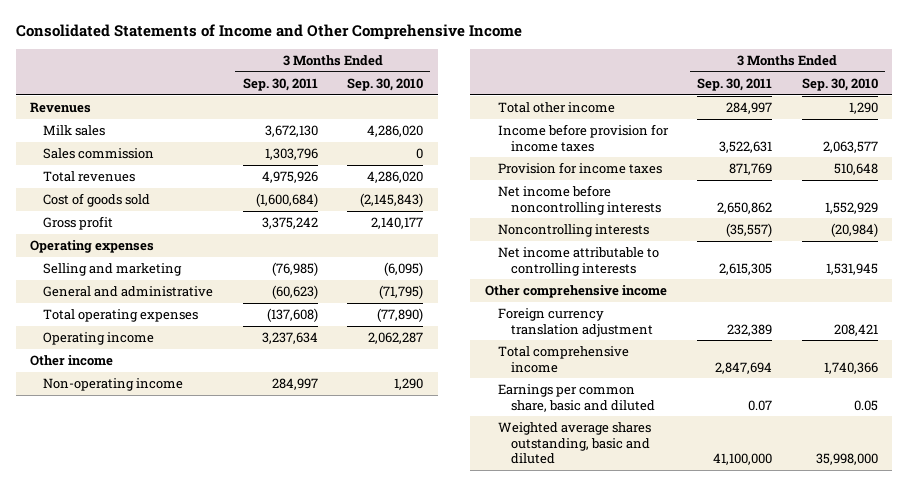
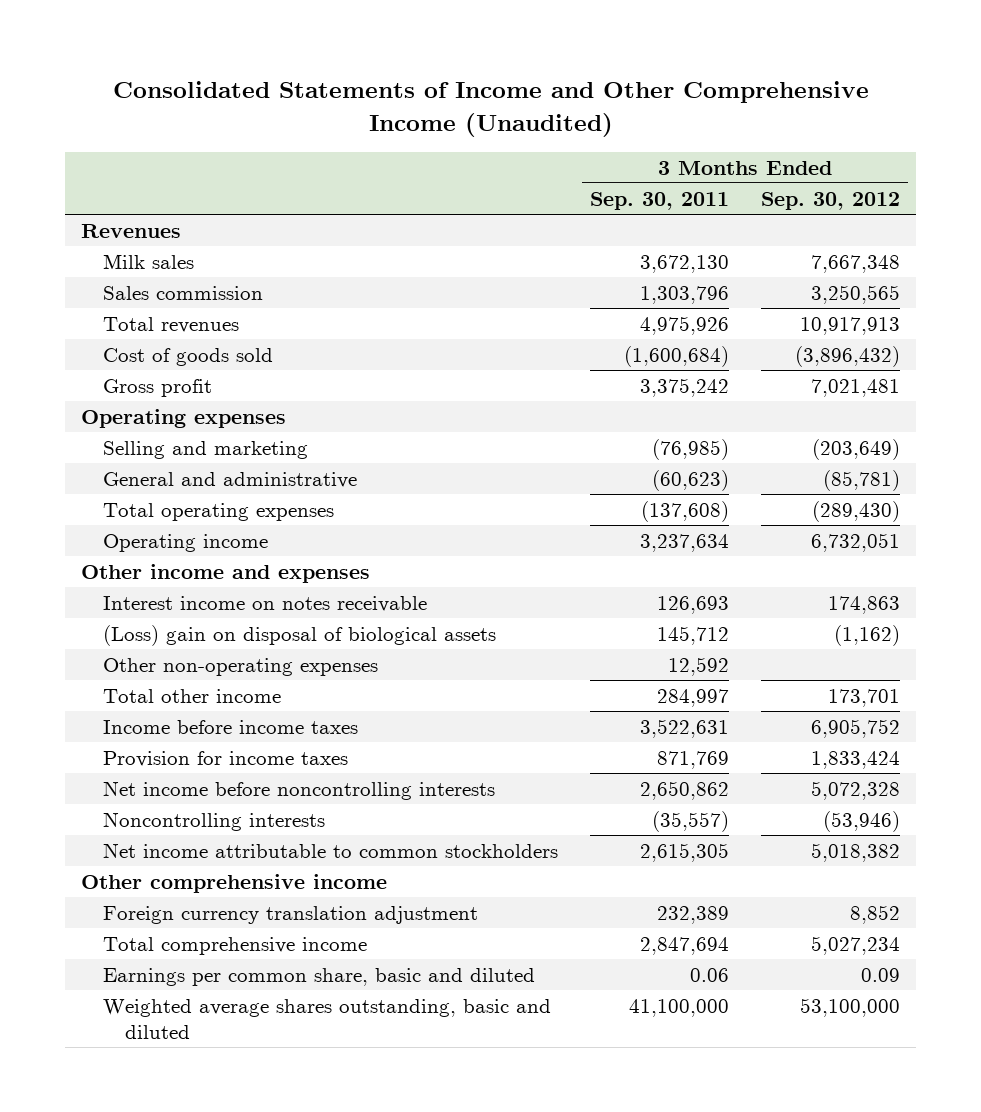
- Consolidated Statements of Income and Other Comprehensive Income
+ Consolidated Statements of Income and Other Comprehensive Income (Unaudited)
- | 3 Months Ended Sep. 30, 2011 | 3 Months Ended Sep. 30, 2010
+ | 3 Months Ended Sep. 30, 2011 | 3 Months Ended Sep. 30, 2012
- Other income
- Non-operating income | 284,997 | 1,290
+ Other income and expenses
+ Interest income on notes receivable | 126,693 | 174,863
+ (Loss) gain on disposal of biological assets | 145,712 | (1,162)
+ Other non-operating expenses | 12,592 |
- Income before provision for income taxes | 3,522,631 | 2,063,577
+ Income before income taxes | 3,522,631 | 6,905,752
- Net income attributable to controlling interests | 2,615,305 | 1,531,945
+ Net income attributable to common stockholders | 2,615,305 | 5,018,382
- Earnings per common share, basic and diluted | 0.07 | 0.05
+ Earnings per common share, basic and diluted | 0.06 | 0.09

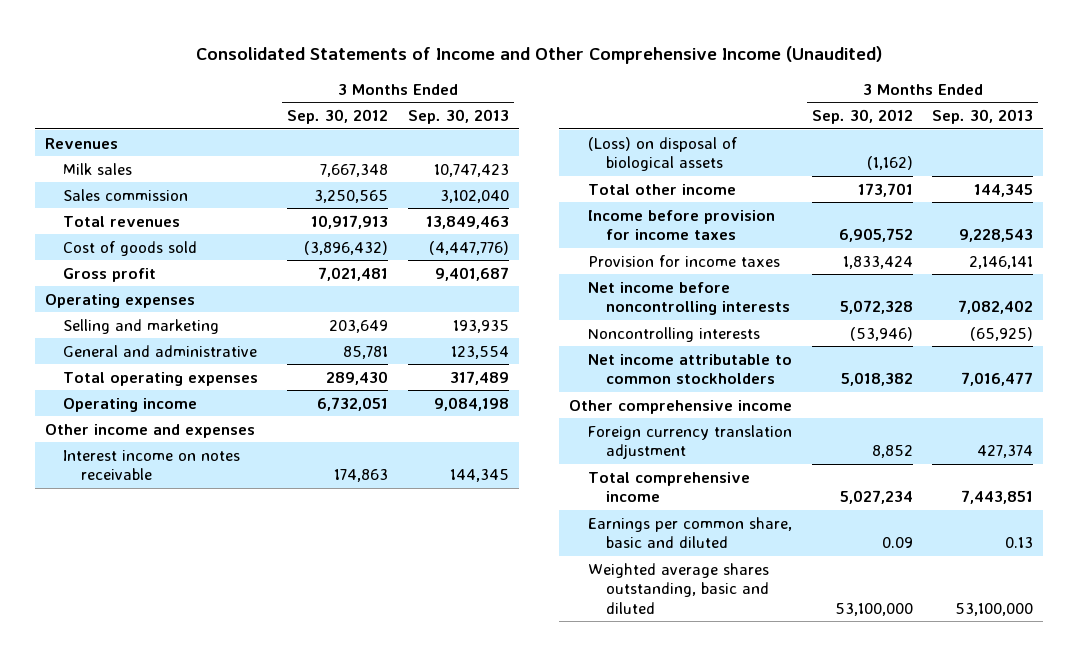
- | 3 Months Ended Sep. 30, 2011 | 3 Months Ended Sep. 30, 2012
+ | 3 Months Ended Sep. 30, 2012 | 3 Months Ended Sep. 30, 2013
- Selling and marketing | (76,985) | (203,649)
- General and administrative | (60,623) | (85,781)
- Total operating expenses | (137,608) | (289,430)
+ Selling and marketing | 203,649 | 193,935
+ General and administrative | 85,781 | 123,554
+ Total operating expenses | 289,430 | 317,489
- (Loss) gain on disposal of biological assets | 145,712 | (1,162)
- Other non-operating expenses | 12,592 |
+ (Loss) on disposal of biological assets | (1,162) |
- Income before income taxes | 3,522,631 | 6,905,752
+ Income before provision for income taxes | 6,905,752 | 9,228,543

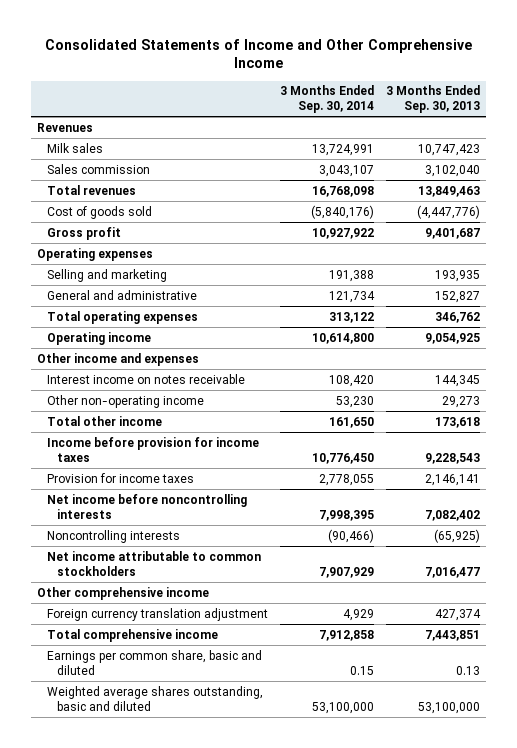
- Consolidated Statements of Income and Other Comprehensive Income (Unaudited)
+ Consolidated Statements of Income and Other Comprehensive Income
- | 3 Months Ended Sep. 30, 2012 | 3 Months Ended Sep. 30, 2013
+ | 3 Months Ended Sep. 30, 2014 | 3 Months Ended Sep. 30, 2013
- General and administrative | 85,781 | 123,554
- Total operating expenses | 289,430 | 317,489
- Operating income | 6,732,051 | 9,084,198
+ General and administrative | 121,734 | 152,827
+ Total operating expenses | 313,122 | 346,762
+ Operating income | 10,614,800 | 9,054,925
- (Loss) on disposal of biological assets | (1,162) |
- Total other income | 173,701 | 144,345
+ Other non-operating income | 53,230 | 29,273
+ Total other income | 161,650 | 173,618

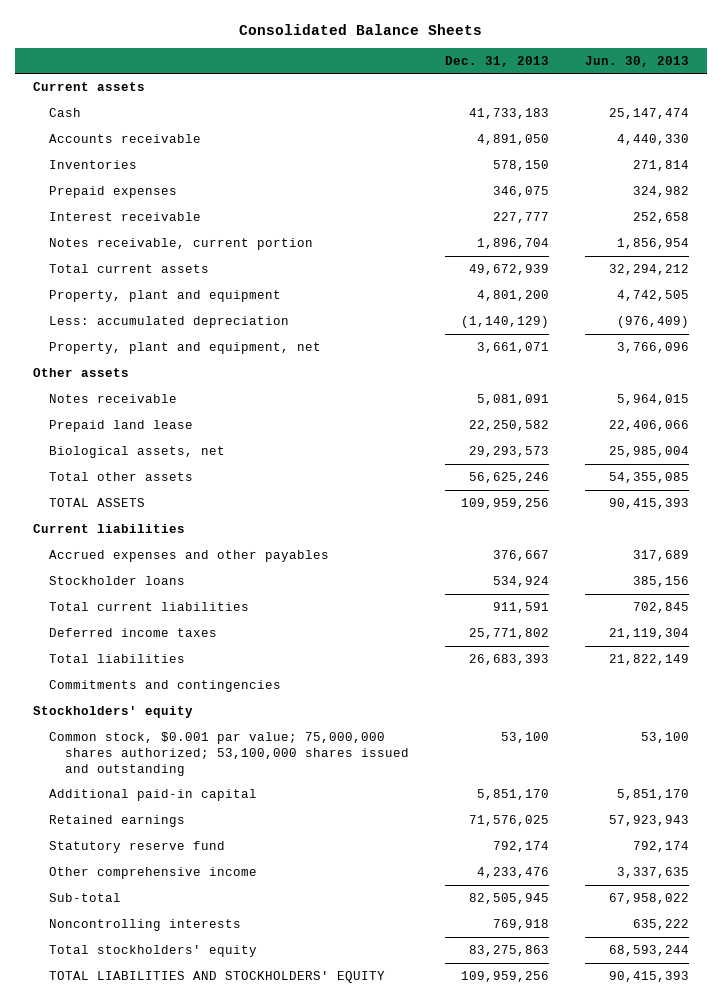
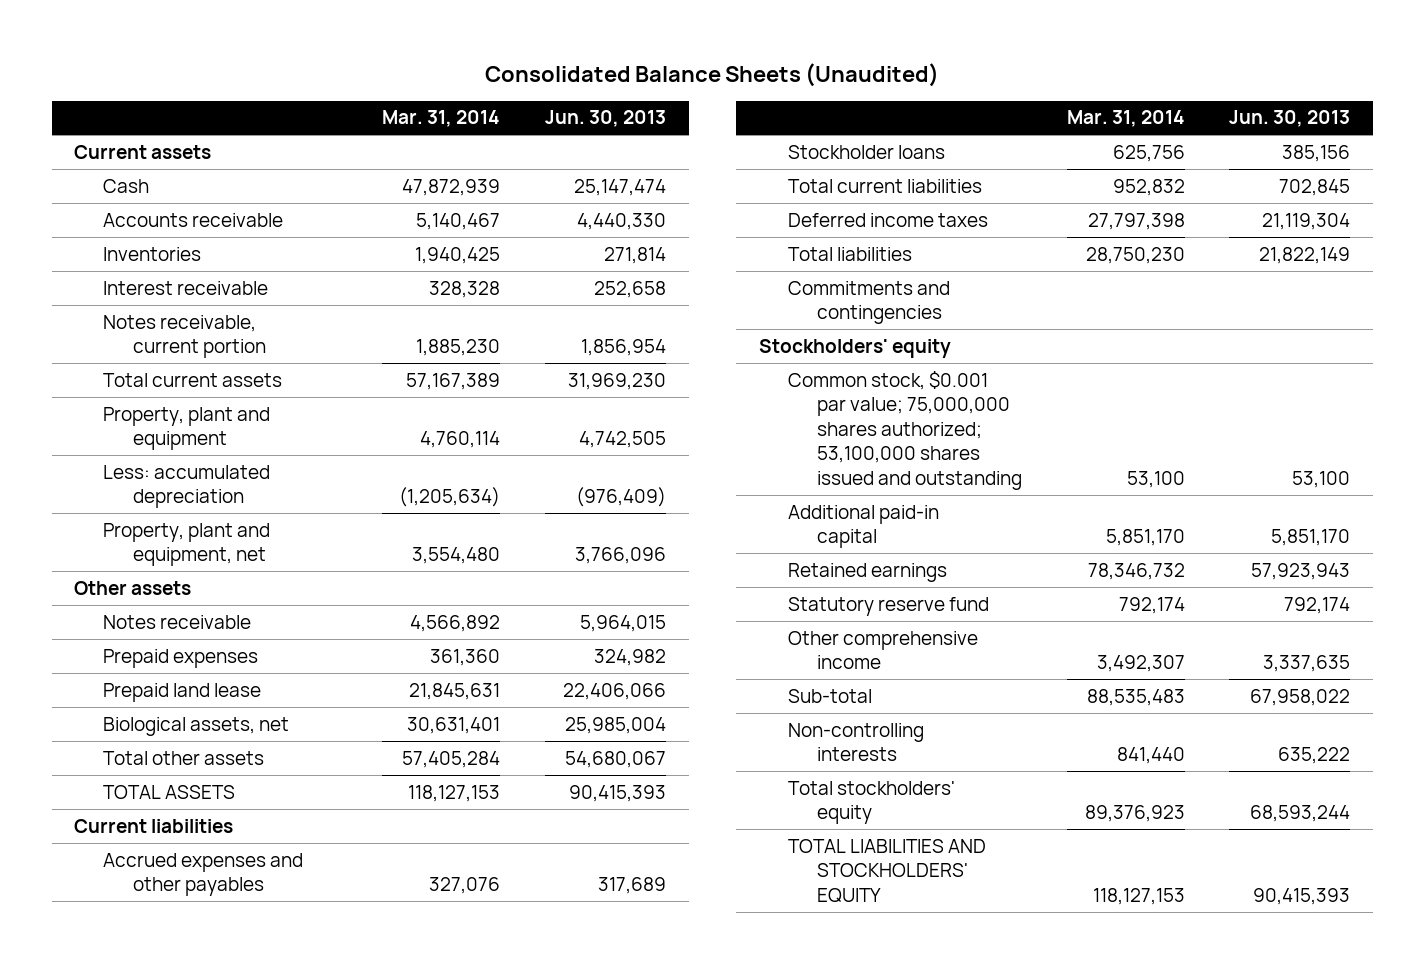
- Consolidated Balance Sheets
+ Consolidated Balance Sheets (Unaudited)
- | Dec. 31, 2013 | Jun. 30, 2013
+ | Mar. 31, 2014 | Jun. 30, 2013
- Total current assets | 49,672,939 | 32,294,212
+ Total current assets | 57,167,389 | 31,969,230
moved down: Prepaid expenses | 361,360 | 324,982
- Total other assets | 56,625,246 | 54,355,085
+ Total other assets | 57,405,284 | 54,680,067
- Noncontrolling interests | 769,918 | 635,222
+ Non-controlling interests | 841,440 | 635,222

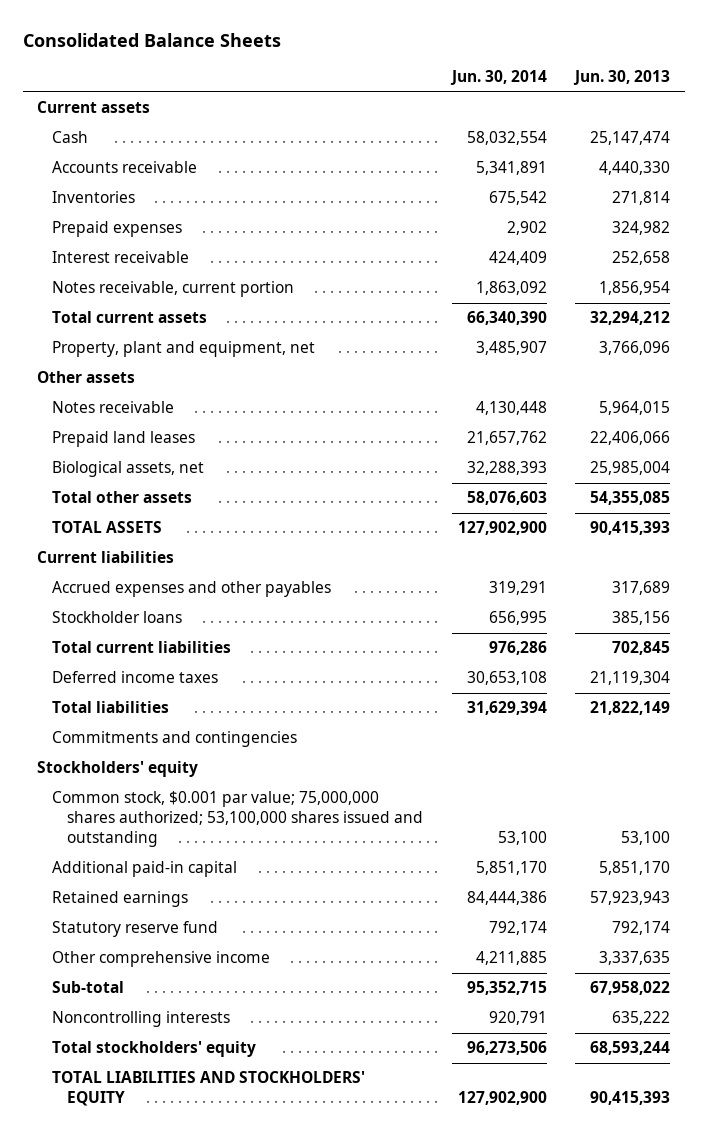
- Consolidated Balance Sheets (Unaudited)
+ Consolidated Balance Sheets
- | Mar. 31, 2014 | Jun. 30, 2013
+ | Jun. 30, 2014 | Jun. 30, 2013
moved up: Prepaid expenses | 2,902 | 324,982
- Total current assets | 57,167,389 | 31,969,230
- Property, plant and equipment | 4,760,114 | 4,742,505
- Less: accumulated depreciation | (1,205,634) | (976,409)
+ Total current assets | 66,340,390 | 32,294,212
- Prepaid land lease | 21,845,631 | 22,406,066
+ Prepaid land leases | 21,657,762 | 22,406,066
- Total other assets | 57,405,284 | 54,680,067
+ Total other assets | 58,076,603 | 54,355,085
- Non-controlling interests | 841,440 | 635,222
+ Noncontrolling interests | 920,791 | 635,222

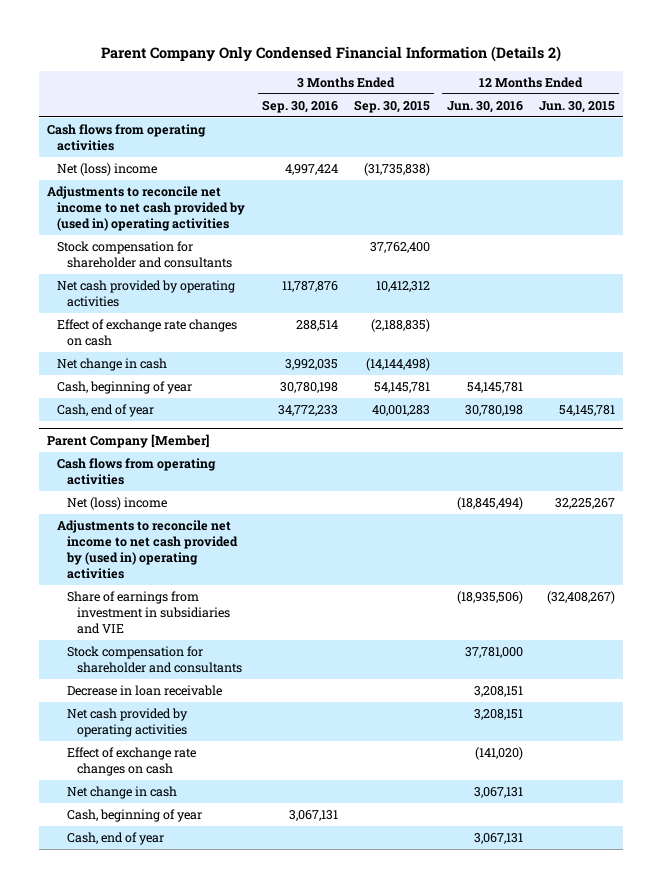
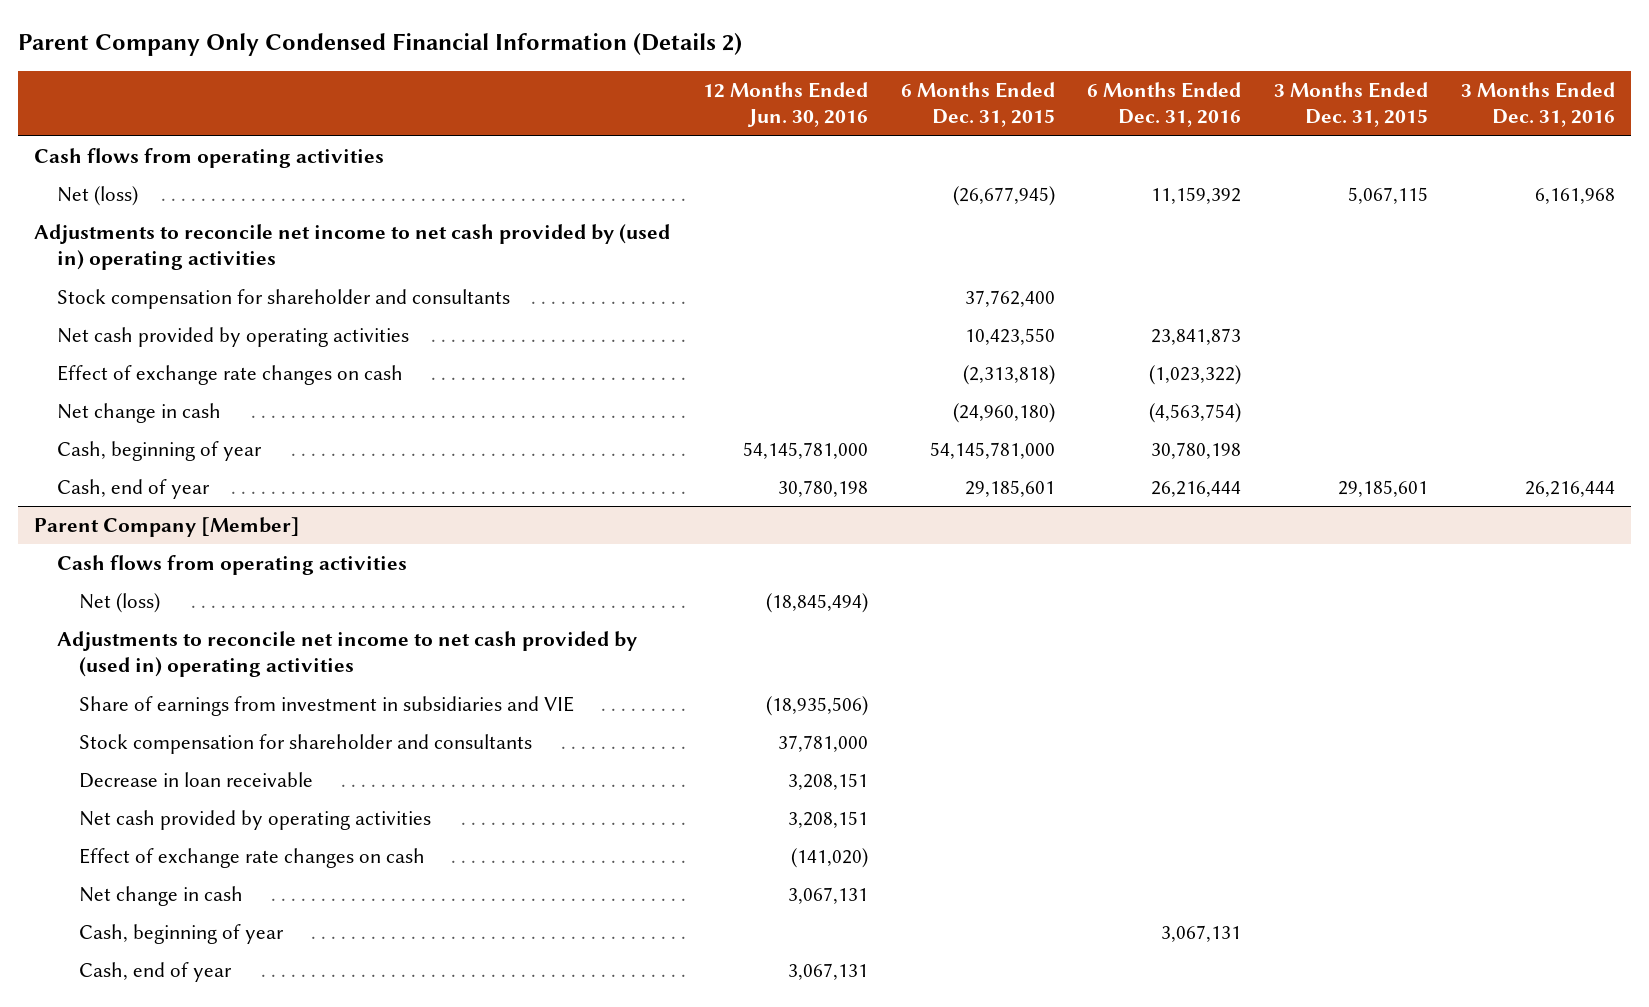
- | 3 Months Ended Sep. 30, 2016 | 3 Months Ended Sep. 30, 2015 | 12 Months Ended Jun. 30, 2016 | 12 Months Ended Jun. 30, 2015
+ | 12 Months Ended Jun. 30, 2016 | 6 Months Ended Dec. 31, 2015 | 6 Months Ended Dec. 31, 2016 | 3 Months Ended Dec. 31, 2015 | 3 Months Ended Dec. 31, 2016
- Net (loss) income | 4,997,424 | (31,735,838) | |
+ Net (loss) | | (26,677,945) | 11,159,392 | 5,067,115 | 6,161,968
- Cash, beginning of year | 30,780,198 | 54,145,781 | 54,145,781 |
+ Cash, beginning of year | 54,145,781,000 | 54,145,781,000 | 30,780,198 | |
@ Parent Company [Member]
- Net (loss) income | | | (18,845,494) | 32,225,267
+ Net (loss) | (18,845,494) | | | |

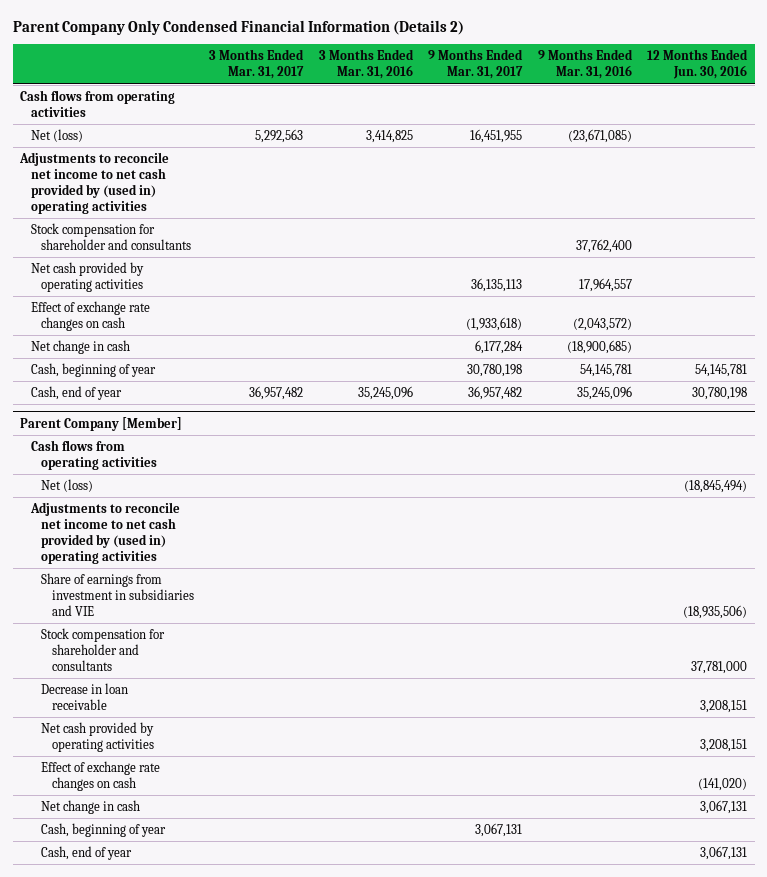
- | 12 Months Ended Jun. 30, 2016 | 6 Months Ended Dec. 31, 2015 | 6 Months Ended Dec. 31, 2016 | 3 Months Ended Dec. 31, 2015 | 3 Months Ended Dec. 31, 2016
+ | 3 Months Ended Mar. 31, 2017 | 3 Months Ended Mar. 31, 2016 | 9 Months Ended Mar. 31, 2017 | 9 Months Ended Mar. 31, 2016 | 12 Months Ended Jun. 30, 2016
- Cash, beginning of year | 54,145,781,000 | 54,145,781,000 | 30,780,198 | |
+ Cash, beginning of year | | | 30,780,198 | 54,145,781 | 54,145,781

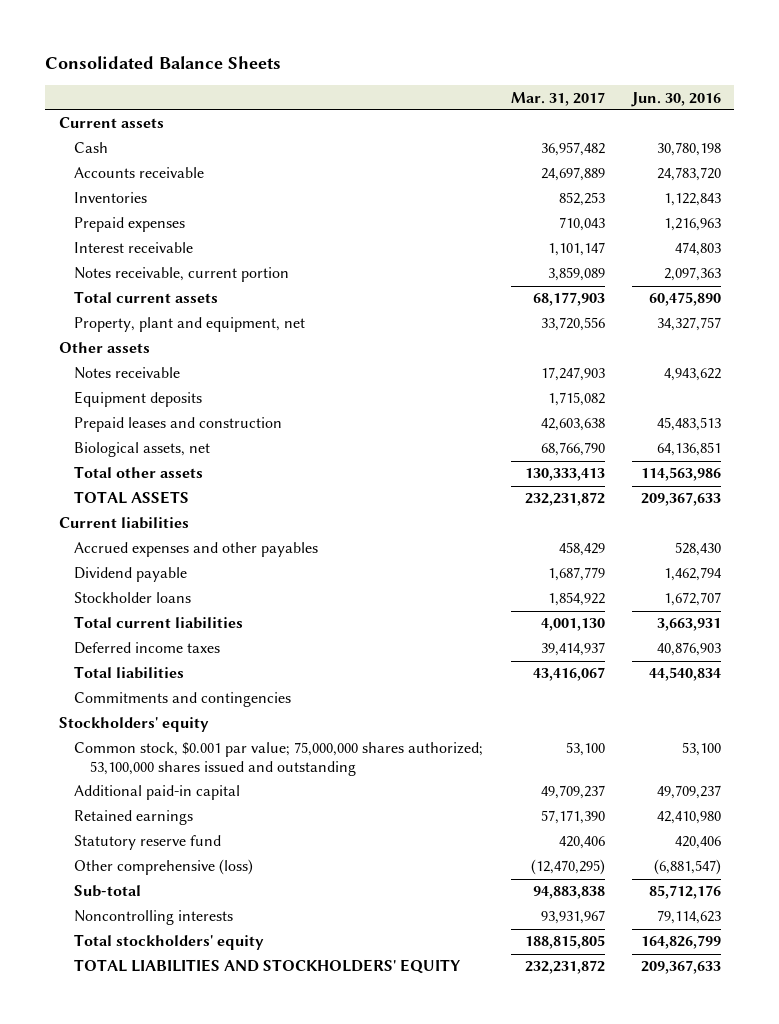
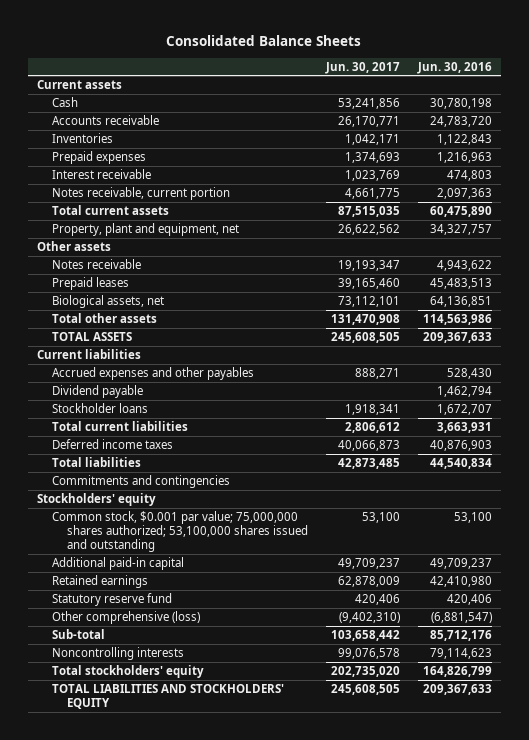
- | Mar. 31, 2017 | Jun. 30, 2016
+ | Jun. 30, 2017 | Jun. 30, 2016
- Equipment deposits | 1,715,082 |
- Prepaid leases and construction | 42,603,638 | 45,483,513
+ Prepaid leases | 39,165,460 | 45,483,513

